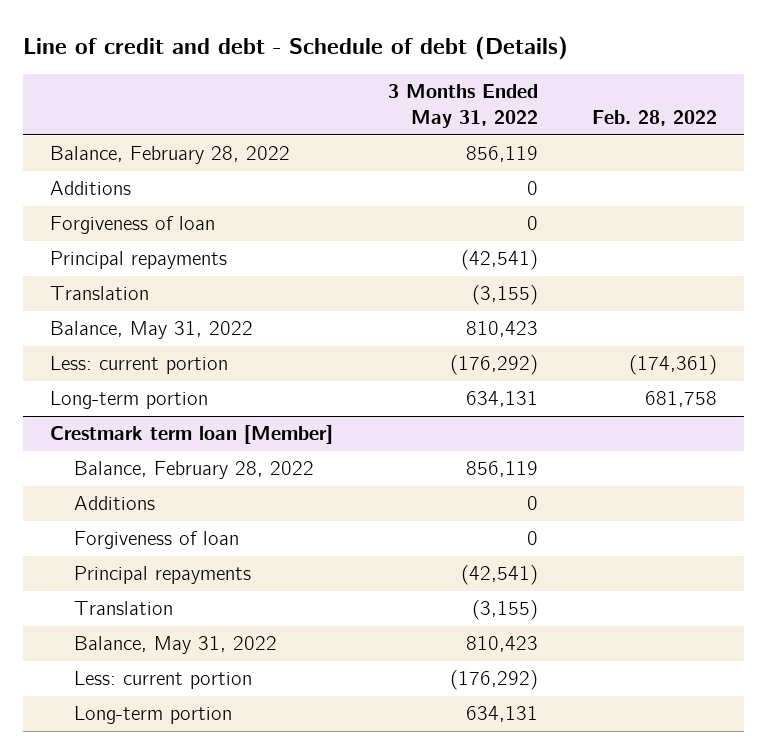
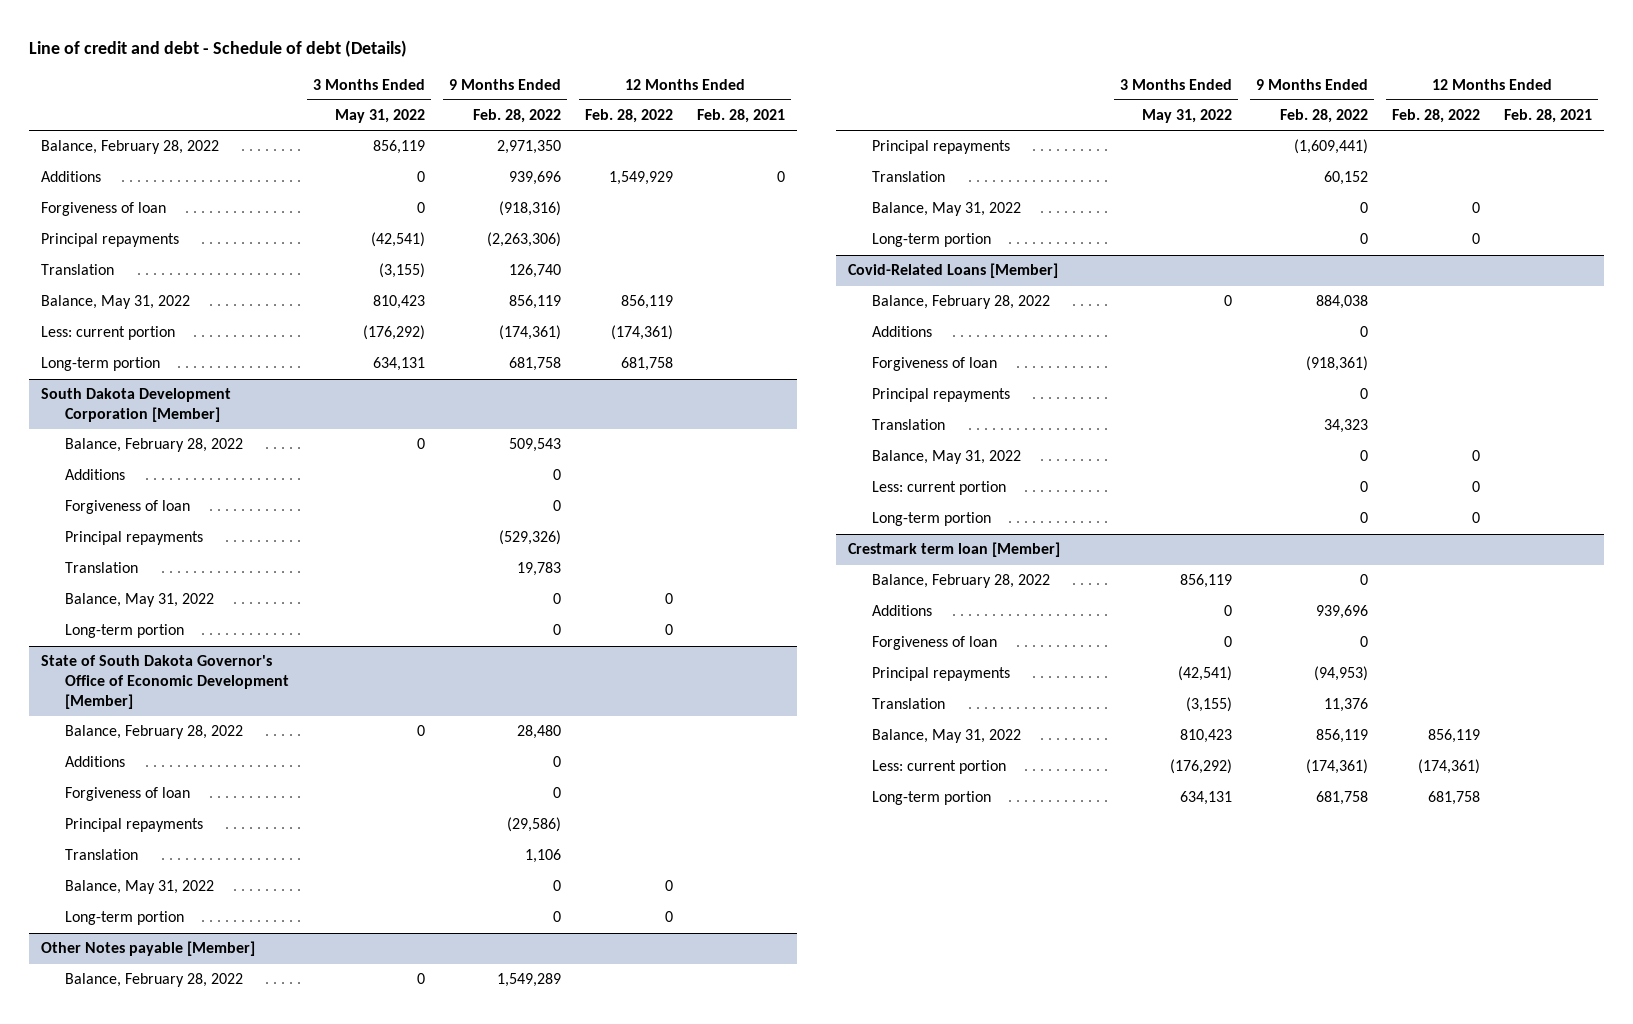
- | 3 Months Ended May 31, 2022 | Feb. 28, 2022
+ | 3 Months Ended May 31, 2022 | 9 Months Ended Feb. 28, 2022 | 12 Months Ended Feb. 28, 2022 | 12 Months Ended Feb. 28, 2021
+ South Dakota Development Corporation [Member]
+ Balance, February 28, 2022 | 0 | 509,543 | |
+ Additions | | 0 | |
+ Forgiveness of loan | | 0 | |
+ Principal repayments | | (529,326) | |
+ Translation | | 19,783 | |
+ Balance, May 31, 2022 | | 0 | 0 |
+ Long-term portion | | 0 | 0 |
+ State of South Dakota Governor's Office of Economic Development [Member]
+ Balance, February 28, 2022 | 0 | 28,480 | |
+ Additions | | 0 | |
+ Forgiveness of loan | | 0 | |
+ Principal repayments | | (29,586) | |
+ Translation | | 1,106 | |
+ Balance, May 31, 2022 | | 0 | 0 |
+ Long-term portion | | 0 | 0 |
+ Other Notes payable [Member]
+ Balance, February 28, 2022 | 0 | 1,549,289 | |
+ Principal repayments | | (1,609,441) | |
+ Translation | | 60,152 | |
+ Balance, May 31, 2022 | | 0 | 0 |
+ Long-term portion | | 0 | 0 |
+ Covid-Related Loans [Member]
+ Balance, February 28, 2022 | 0 | 884,038 | |
+ Additions | | 0 | |
+ Forgiveness of loan | | (918,361) | |
+ Principal repayments | | 0 | |
+ Translation | | 34,323 | |
+ Balance, May 31, 2022 | | 0 | 0 |
+ Less: current portion | | 0 | 0 |
+ Long-term portion | | 0 | 0 |

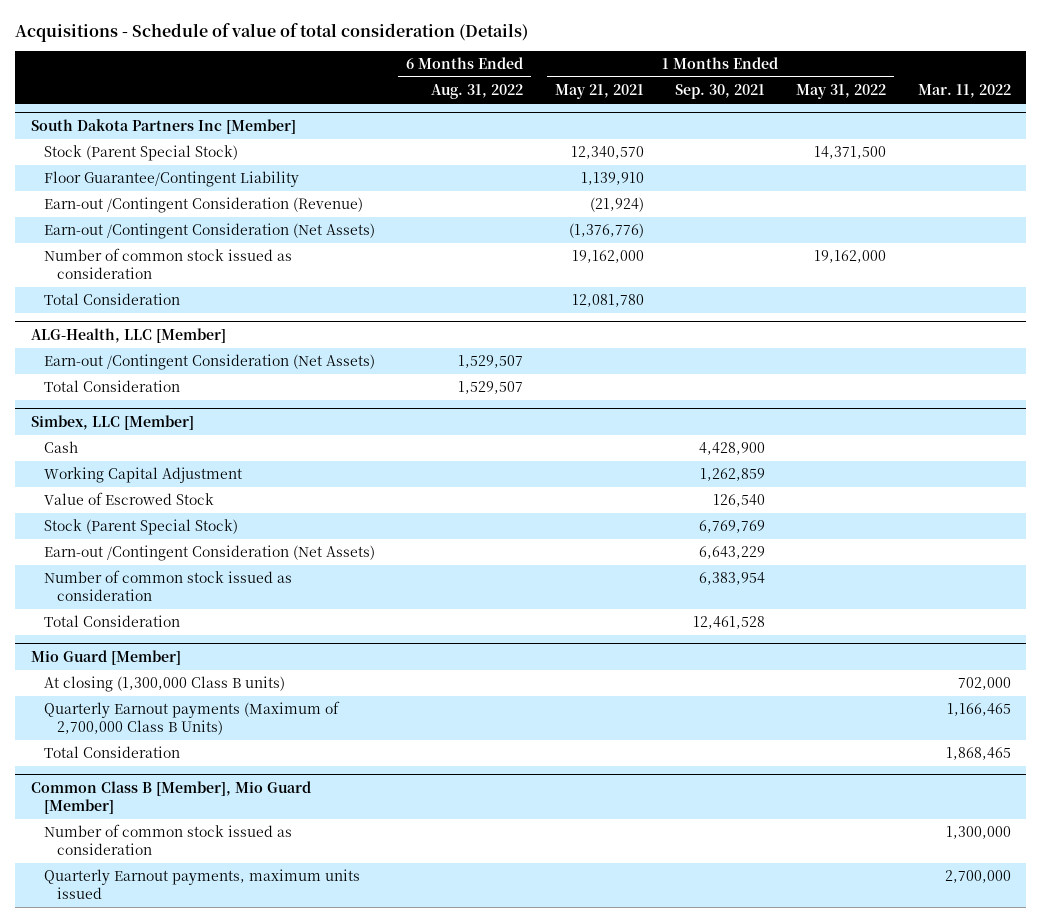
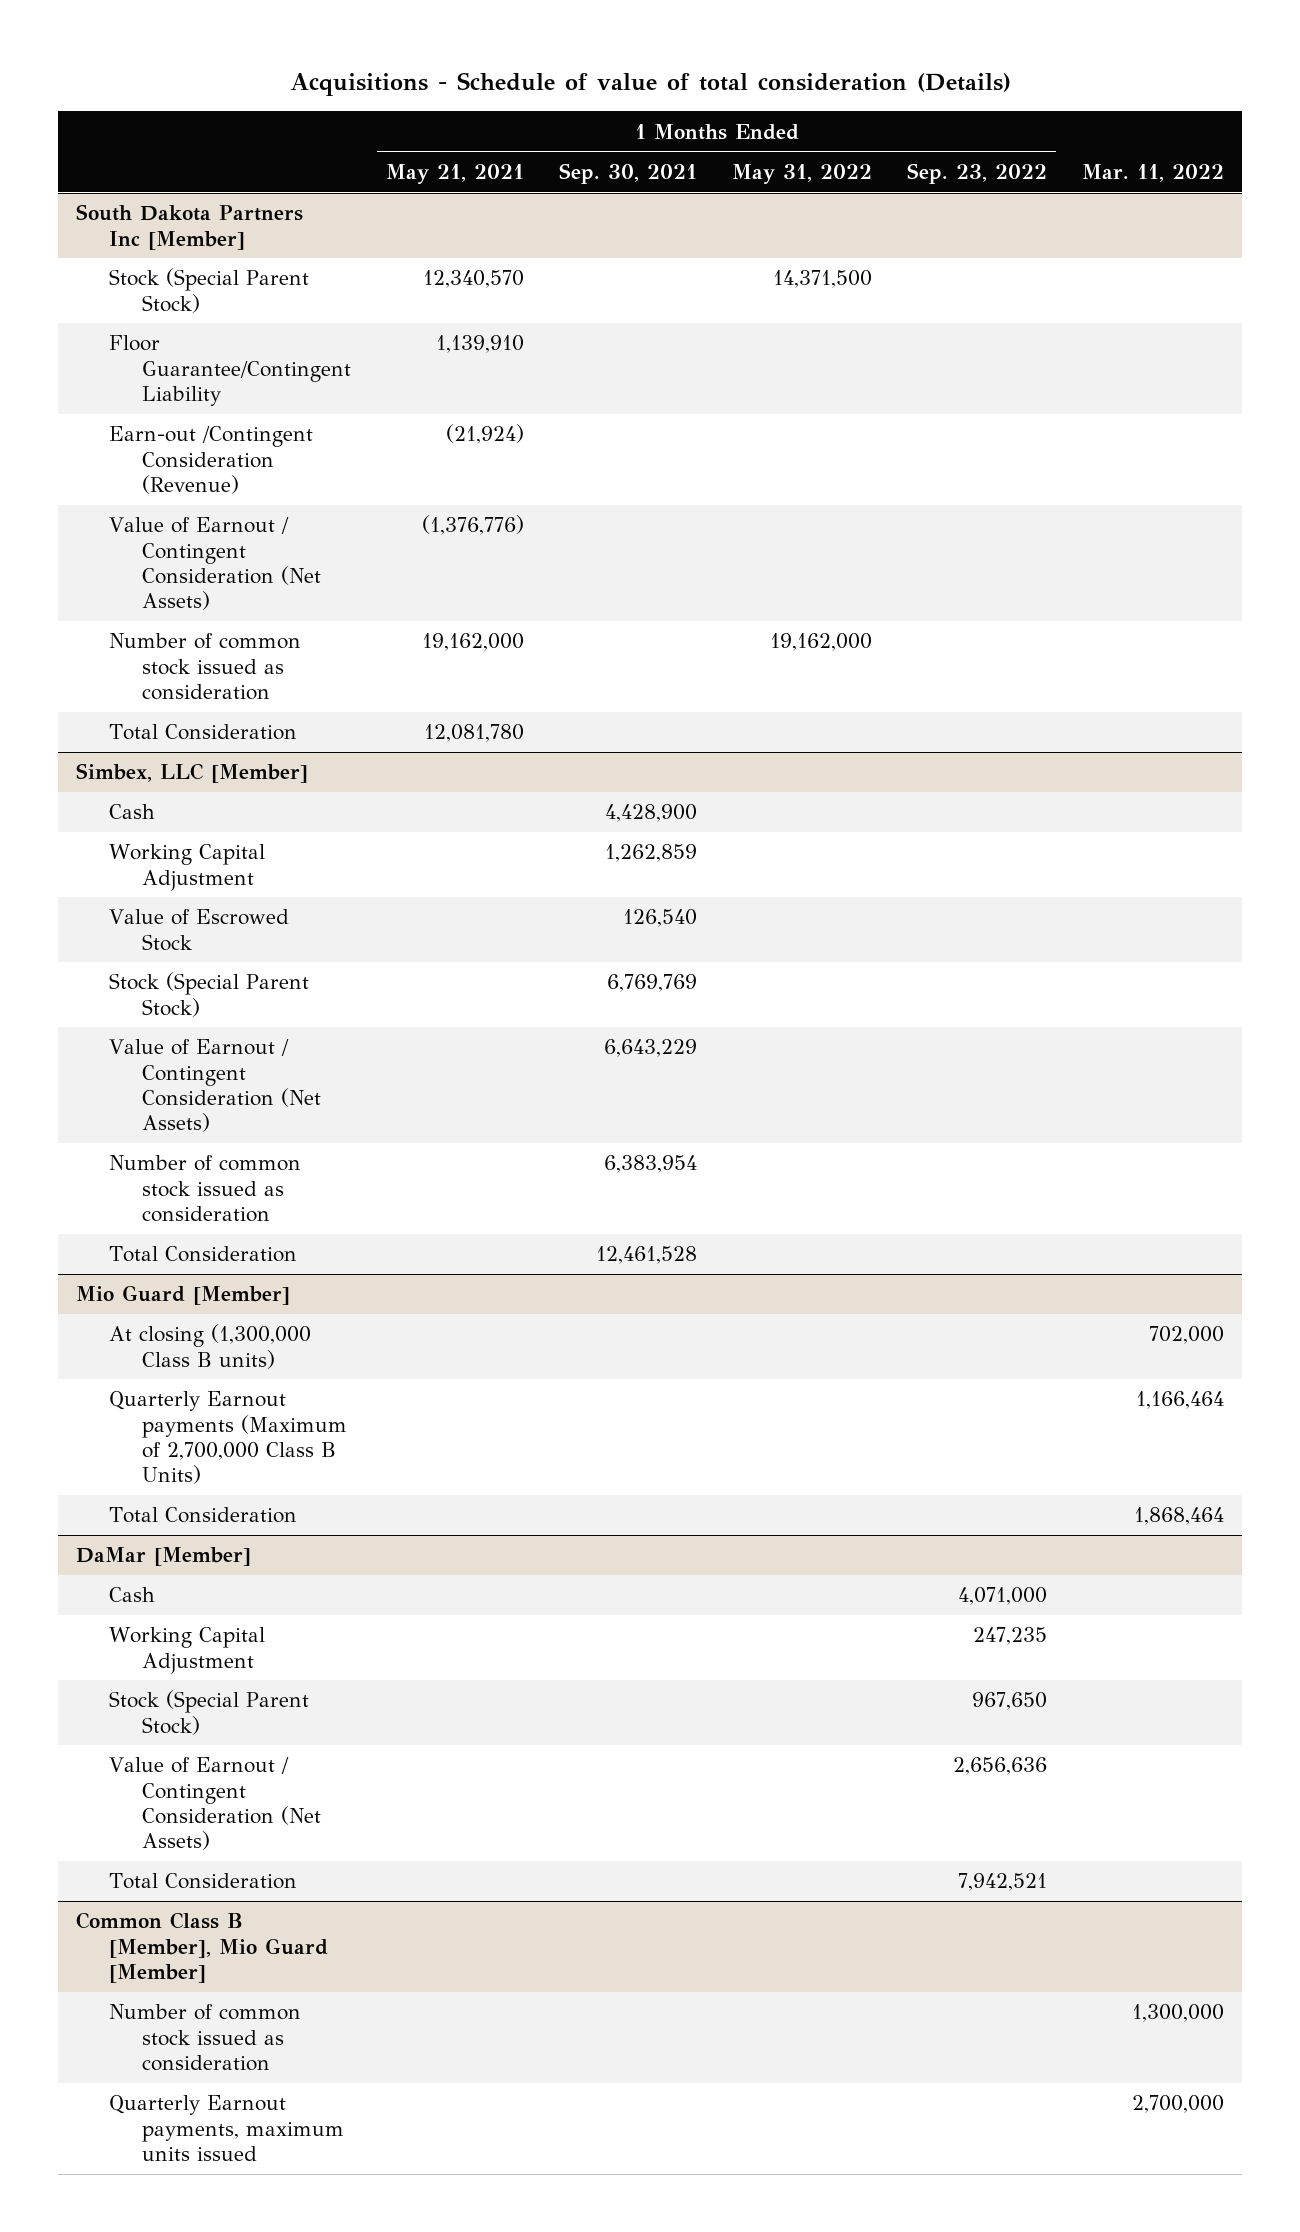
- | 6 Months Ended Aug. 31, 2022 | 1 Months Ended May 21, 2021 | 1 Months Ended Sep. 30, 2021 | 1 Months Ended May 31, 2022 | Mar. 11, 2022
+ | 1 Months Ended May 21, 2021 | 1 Months Ended Sep. 30, 2021 | 1 Months Ended May 31, 2022 | 1 Months Ended Sep. 23, 2022 | Mar. 11, 2022
@ South Dakota Partners Inc [Member]
- Stock (Parent Special Stock) | | 12,340,570 | | 14,371,500 |
+ Stock (Special Parent Stock) | 12,340,570 | | 14,371,500 | |
- Earn-out /Contingent Consideration (Net Assets) | | (1,376,776) | | |
+ Value of Earnout / Contingent Consideration (Net Assets) | (1,376,776) | | | |
- ALG-Health, LLC [Member]
- Earn-out /Contingent Consideration (Net Assets) | 1,529,507 | | | |
- Total Consideration | 1,529,507 | | | |
@ Simbex, LLC [Member]
- Stock (Parent Special Stock) | | | 6,769,769 | |
- Earn-out /Contingent Consideration (Net Assets) | | | 6,643,229 | |
+ Stock (Special Parent Stock) | | 6,769,769 | | |
+ Value of Earnout / Contingent Consideration (Net Assets) | | 6,643,229 | | |
@ Mio Guard [Member]
- Quarterly Earnout payments (Maximum of 2,700,000 Class B Units) | | | | | 1,166,465
- Total Consideration | | | | | 1,868,465
+ Quarterly Earnout payments (Maximum of 2,700,000 Class B Units) | | | | | 1,166,464
+ Total Consideration | | | | | 1,868,464
+ DaMar [Member]
+ Cash | | | | 4,071,000 |
+ Working Capital Adjustment | | | | 247,235 |
+ Stock (Special Parent Stock) | | | | 967,650 |
+ Value of Earnout / Contingent Consideration (Net Assets) | | | | 2,656,636 |
+ Total Consideration | | | | 7,942,521 |

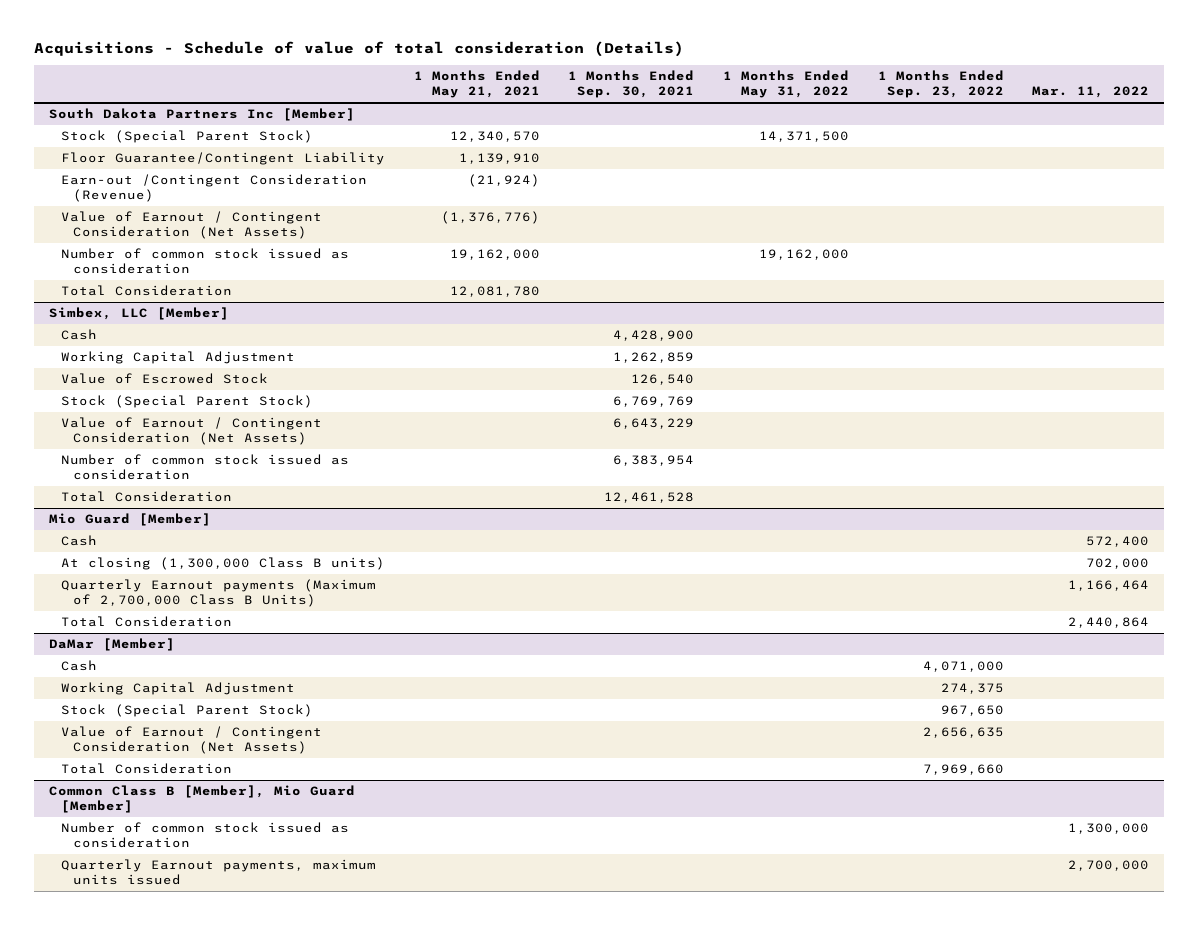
@ Mio Guard [Member]
+ Cash | | | | | 572,400
- Total Consideration | | | | | 1,868,464
+ Total Consideration | | | | | 2,440,864
@ DaMar [Member]
- Working Capital Adjustment | | | | 247,235 |
+ Working Capital Adjustment | | | | 274,375 |
- Value of Earnout / Contingent Consideration (Net Assets) | | | | 2,656,636 |
- Total Consideration | | | | 7,942,521 |
+ Value of Earnout / Contingent Consideration (Net Assets) | | | | 2,656,635 |
+ Total Consideration | | | | 7,969,660 |

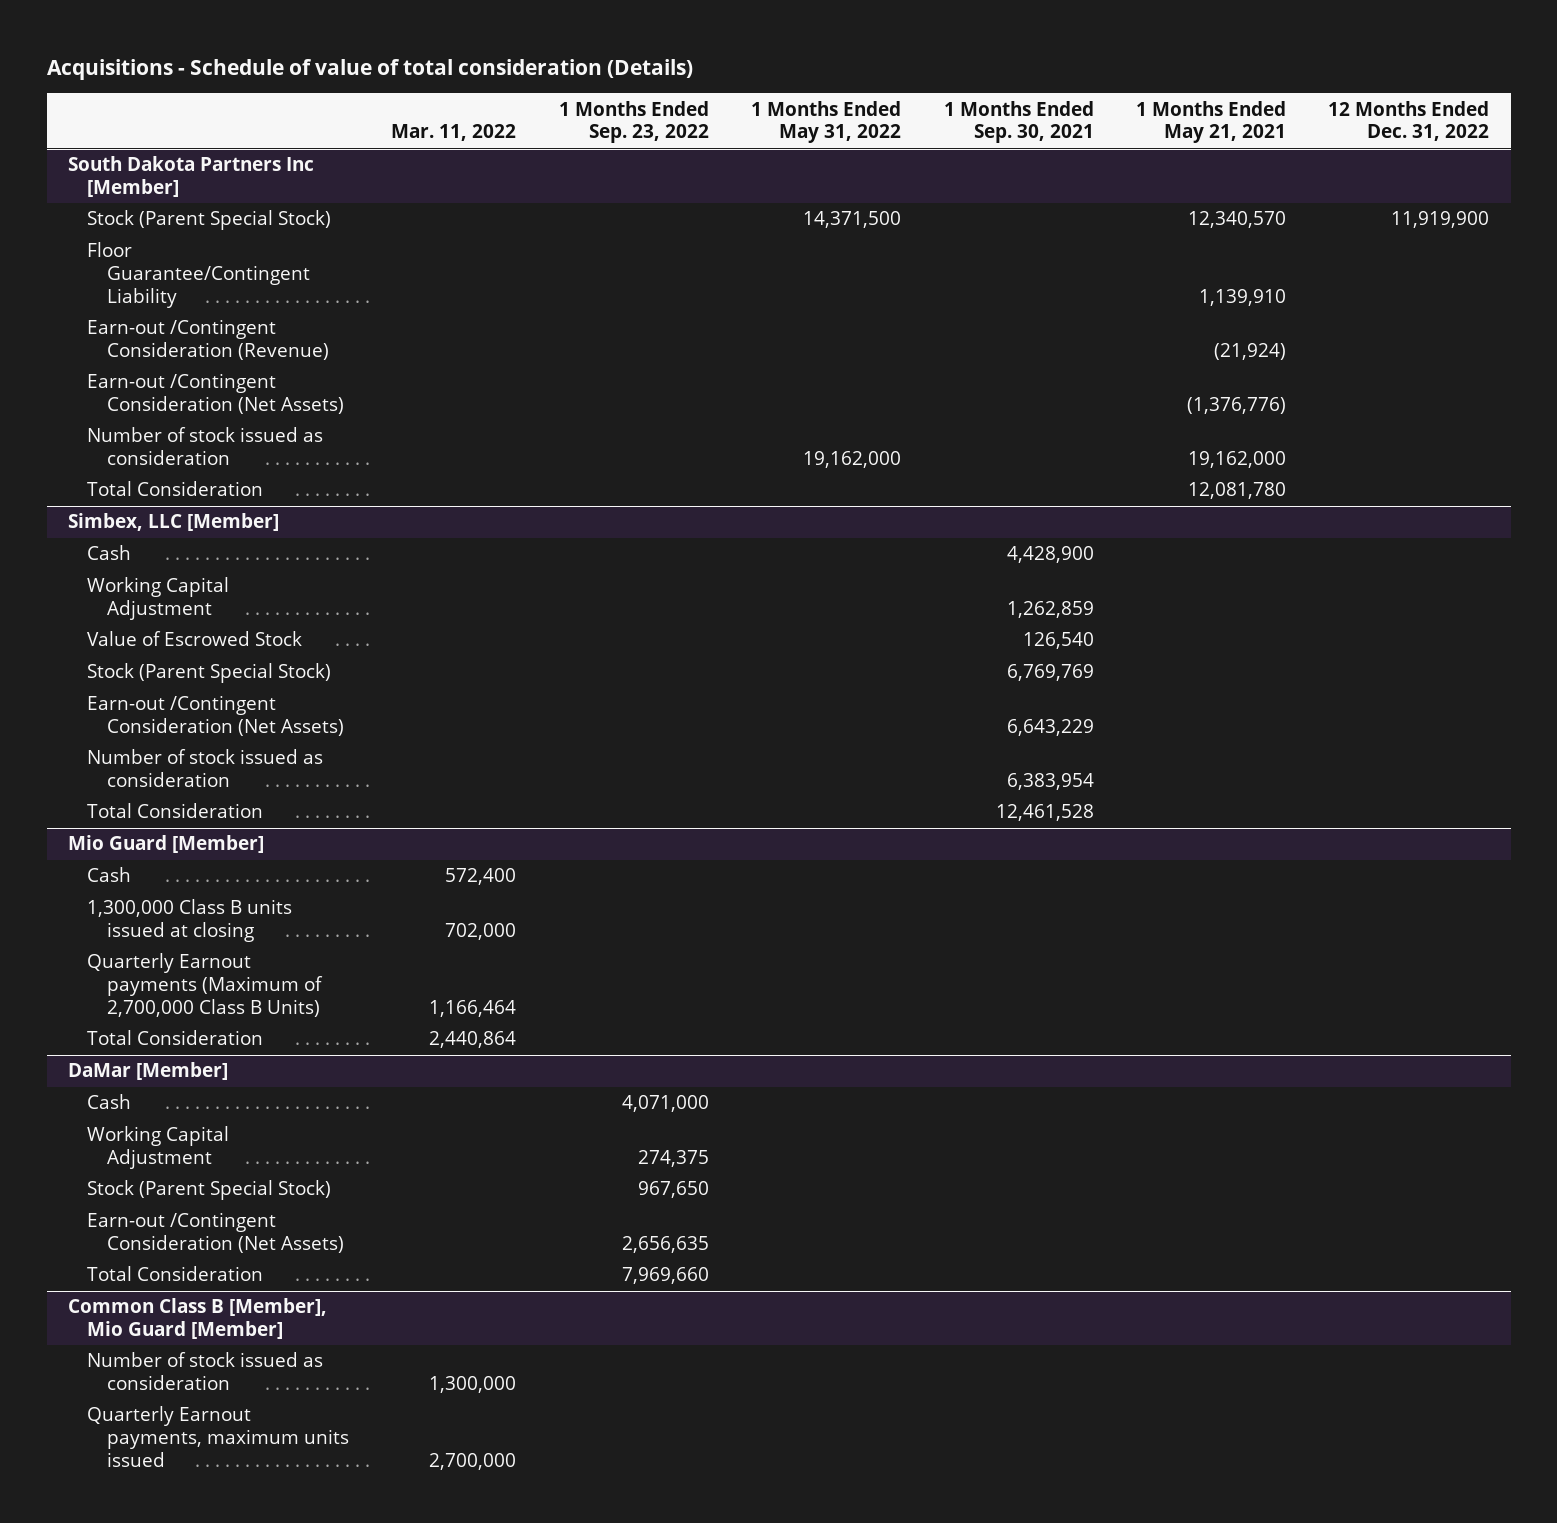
- | 1 Months Ended May 21, 2021 | 1 Months Ended Sep. 30, 2021 | 1 Months Ended May 31, 2022 | 1 Months Ended Sep. 23, 2022 | Mar. 11, 2022
+ | Mar. 11, 2022 | 1 Months Ended Sep. 23, 2022 | 1 Months Ended May 31, 2022 | 1 Months Ended Sep. 30, 2021 | 1 Months Ended May 21, 2021 | 12 Months Ended Dec. 31, 2022
@ South Dakota Partners Inc [Member]
- Stock (Special Parent Stock) | 12,340,570 | | 14,371,500 | |
+ Stock (Parent Special Stock) | | | 14,371,500 | | 12,340,570 | 11,919,900
- Value of Earnout / Contingent Consideration (Net Assets) | (1,376,776) | | | |
- Number of common stock issued as consideration | 19,162,000 | | 19,162,000 | |
+ Earn-out /Contingent Consideration (Net Assets) | | | | | (1,376,776) |
+ Number of stock issued as consideration | | | 19,162,000 | | 19,162,000 |
@ Simbex, LLC [Member]
- Stock (Special Parent Stock) | | 6,769,769 | | |
- Value of Earnout / Contingent Consideration (Net Assets) | | 6,643,229 | | |
- Number of common stock issued as consideration | | 6,383,954 | | |
+ Stock (Parent Special Stock) | | | | 6,769,769 | |
+ Earn-out /Contingent Consideration (Net Assets) | | | | 6,643,229 | |
+ Number of stock issued as consideration | | | | 6,383,954 | |
@ Mio Guard [Member]
- At closing (1,300,000 Class B units) | | | | | 702,000
+ 1,300,000 Class B units issued at closing | 702,000 | | | | |
@ DaMar [Member]
- Stock (Special Parent Stock) | | | | 967,650 |
- Value of Earnout / Contingent Consideration (Net Assets) | | | | 2,656,635 |
+ Stock (Parent Special Stock) | | 967,650 | | | |
+ Earn-out /Contingent Consideration (Net Assets) | | 2,656,635 | | | |
@ Common Class B [Member], Mio Guard [Member]
- Number of common stock issued as consideration | | | | | 1,300,000
+ Number of stock issued as consideration | 1,300,000 | | | | |

